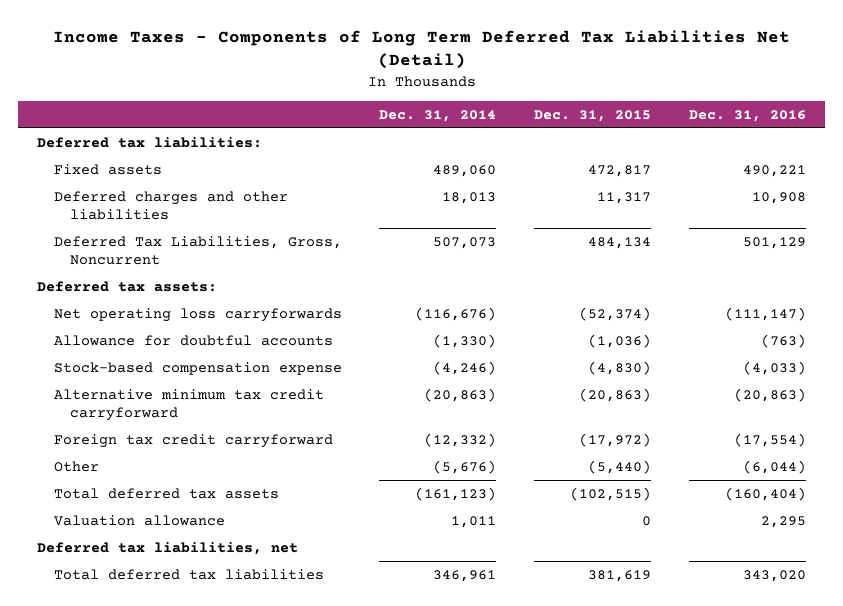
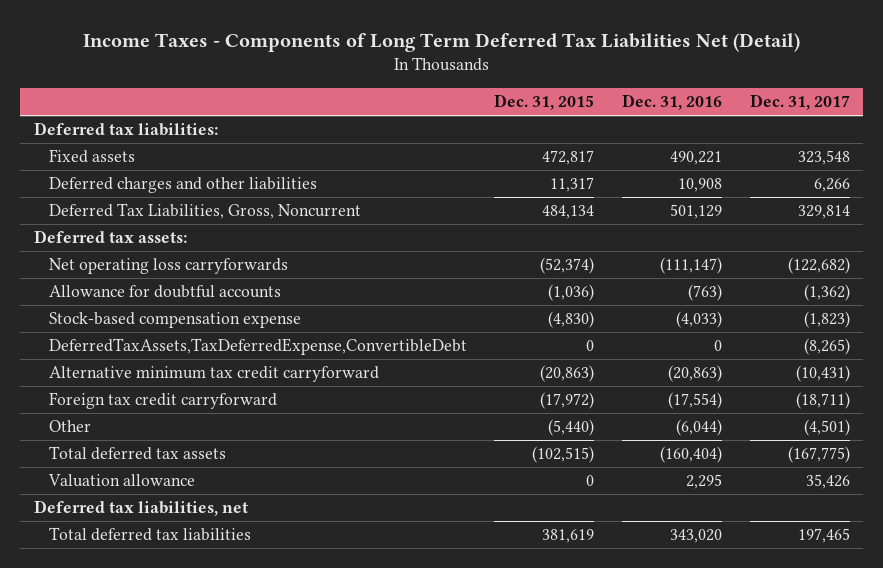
- | Dec. 31, 2014 | Dec. 31, 2015 | Dec. 31, 2016
+ | Dec. 31, 2015 | Dec. 31, 2016 | Dec. 31, 2017
+ DeferredTaxAssets,TaxDeferredExpense,ConvertibleDebt | 0 | 0 | (8,265)

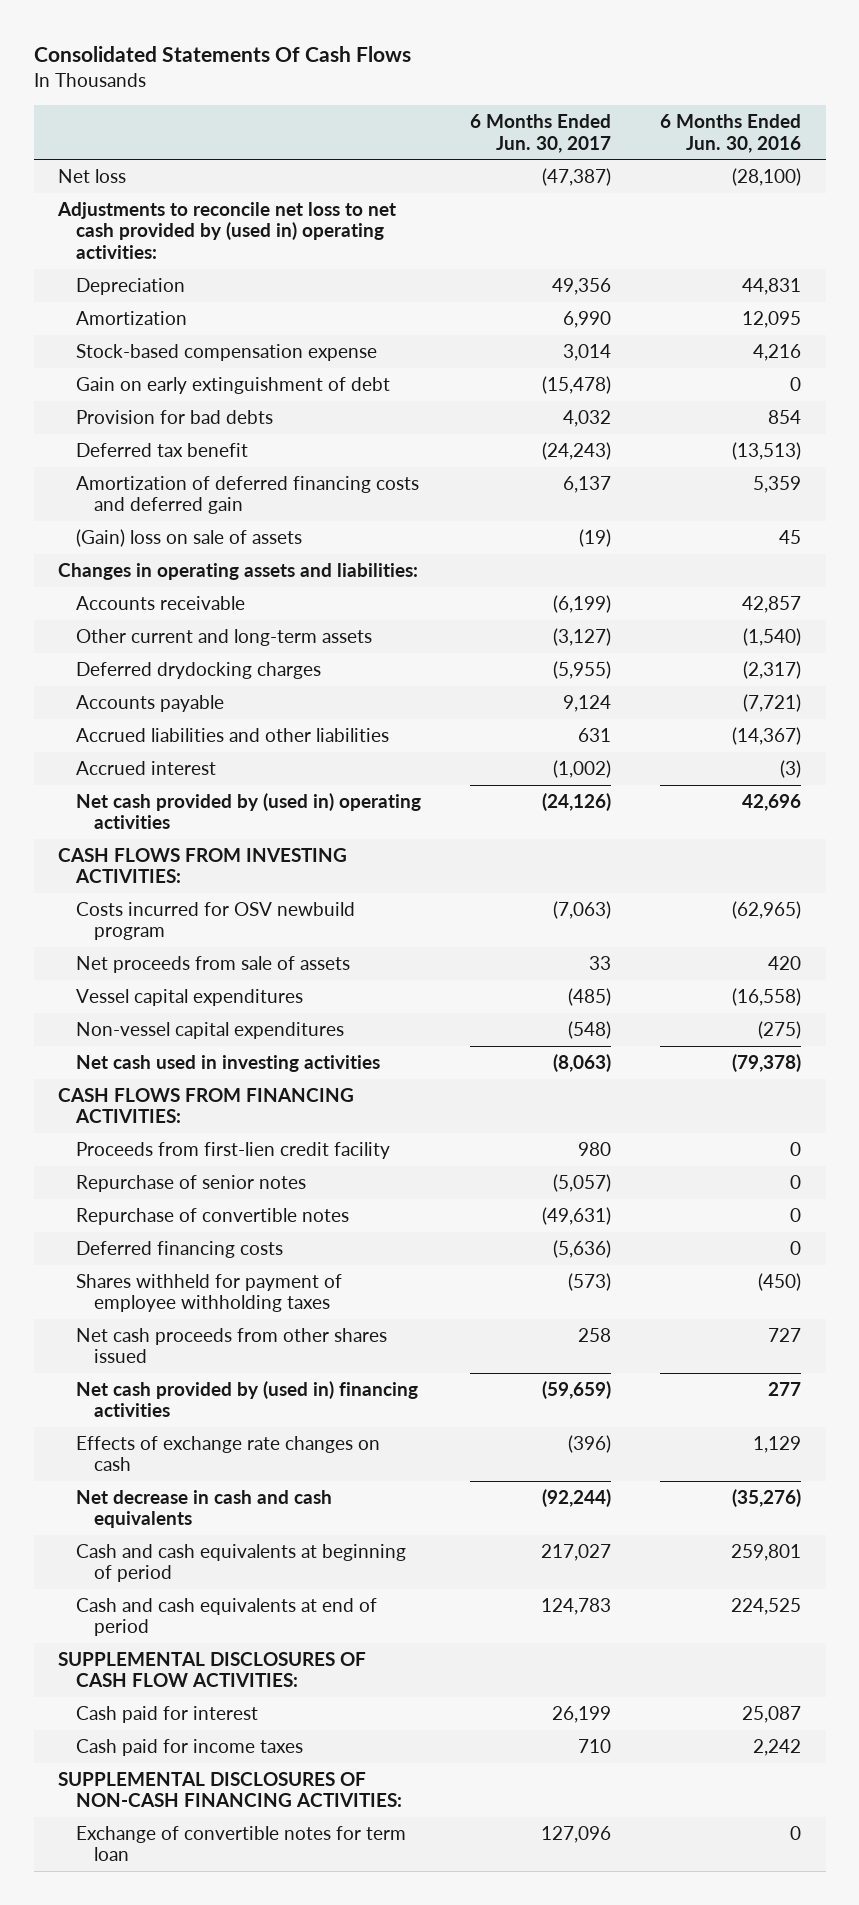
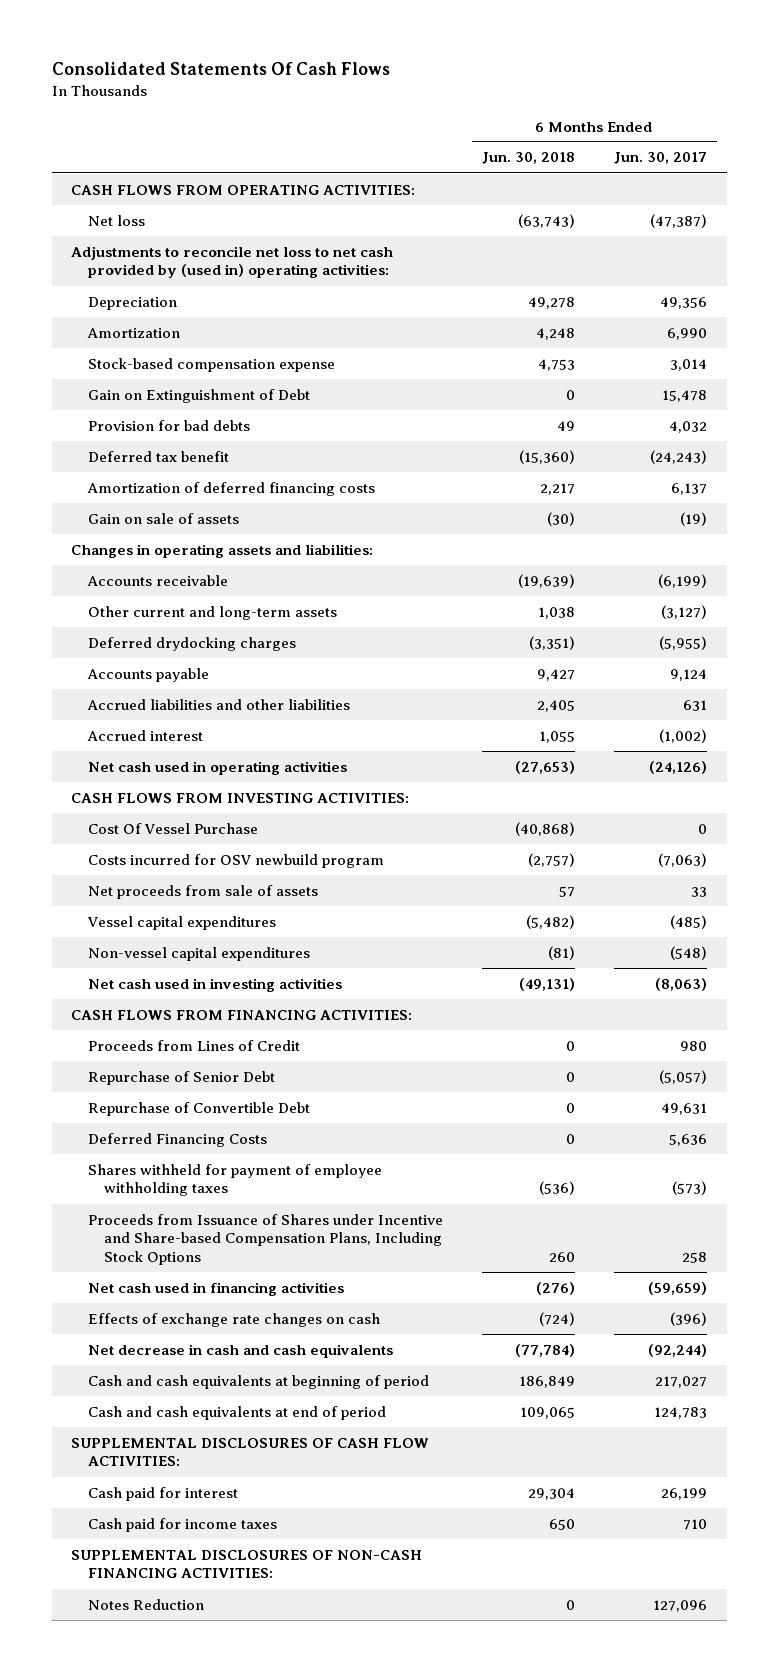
- | 6 Months Ended Jun. 30, 2017 | 6 Months Ended Jun. 30, 2016
+ | 6 Months Ended Jun. 30, 2018 | 6 Months Ended Jun. 30, 2017
+ CASH FLOWS FROM OPERATING ACTIVITIES:
- Gain on early extinguishment of debt | (15,478) | 0
+ Gain on Extinguishment of Debt | 0 | 15,478
- Amortization of deferred financing costs and deferred gain | 6,137 | 5,359
- (Gain) loss on sale of assets | (19) | 45
+ Amortization of deferred financing costs | 2,217 | 6,137
+ Gain on sale of assets | (30) | (19)
- Net cash provided by (used in) operating activities | (24,126) | 42,696
+ Net cash used in operating activities | (27,653) | (24,126)
+ Cost Of Vessel Purchase | (40,868) | 0
- Proceeds from first-lien credit facility | 980 | 0
- Repurchase of senior notes | (5,057) | 0
- Repurchase of convertible notes | (49,631) | 0
- Deferred financing costs | (5,636) | 0
+ Proceeds from Lines of Credit | 0 | 980
+ Repurchase of Senior Debt | 0 | (5,057)
+ Repurchase of Convertible Debt | 0 | 49,631
+ Deferred Financing Costs | 0 | 5,636
- Net cash proceeds from other shares issued | 258 | 727
- Net cash provided by (used in) financing activities | (59,659) | 277
+ Proceeds from Issuance of Shares under Incentive and Share-based Compensation Plans, Including Stock Options | 260 | 258
+ Net cash used in financing activities | (276) | (59,659)
- Exchange of convertible notes for term loan | 127,096 | 0
+ Notes Reduction | 0 | 127,096

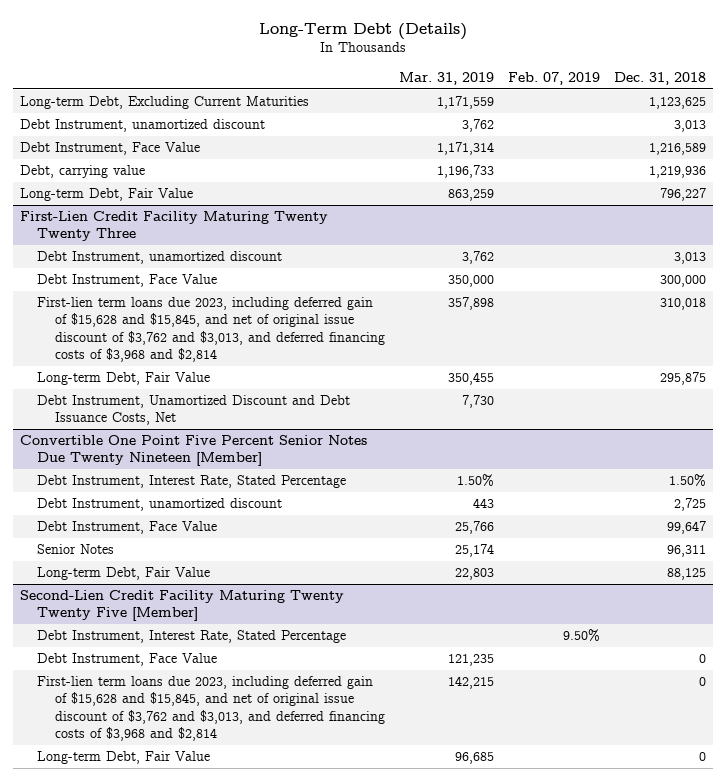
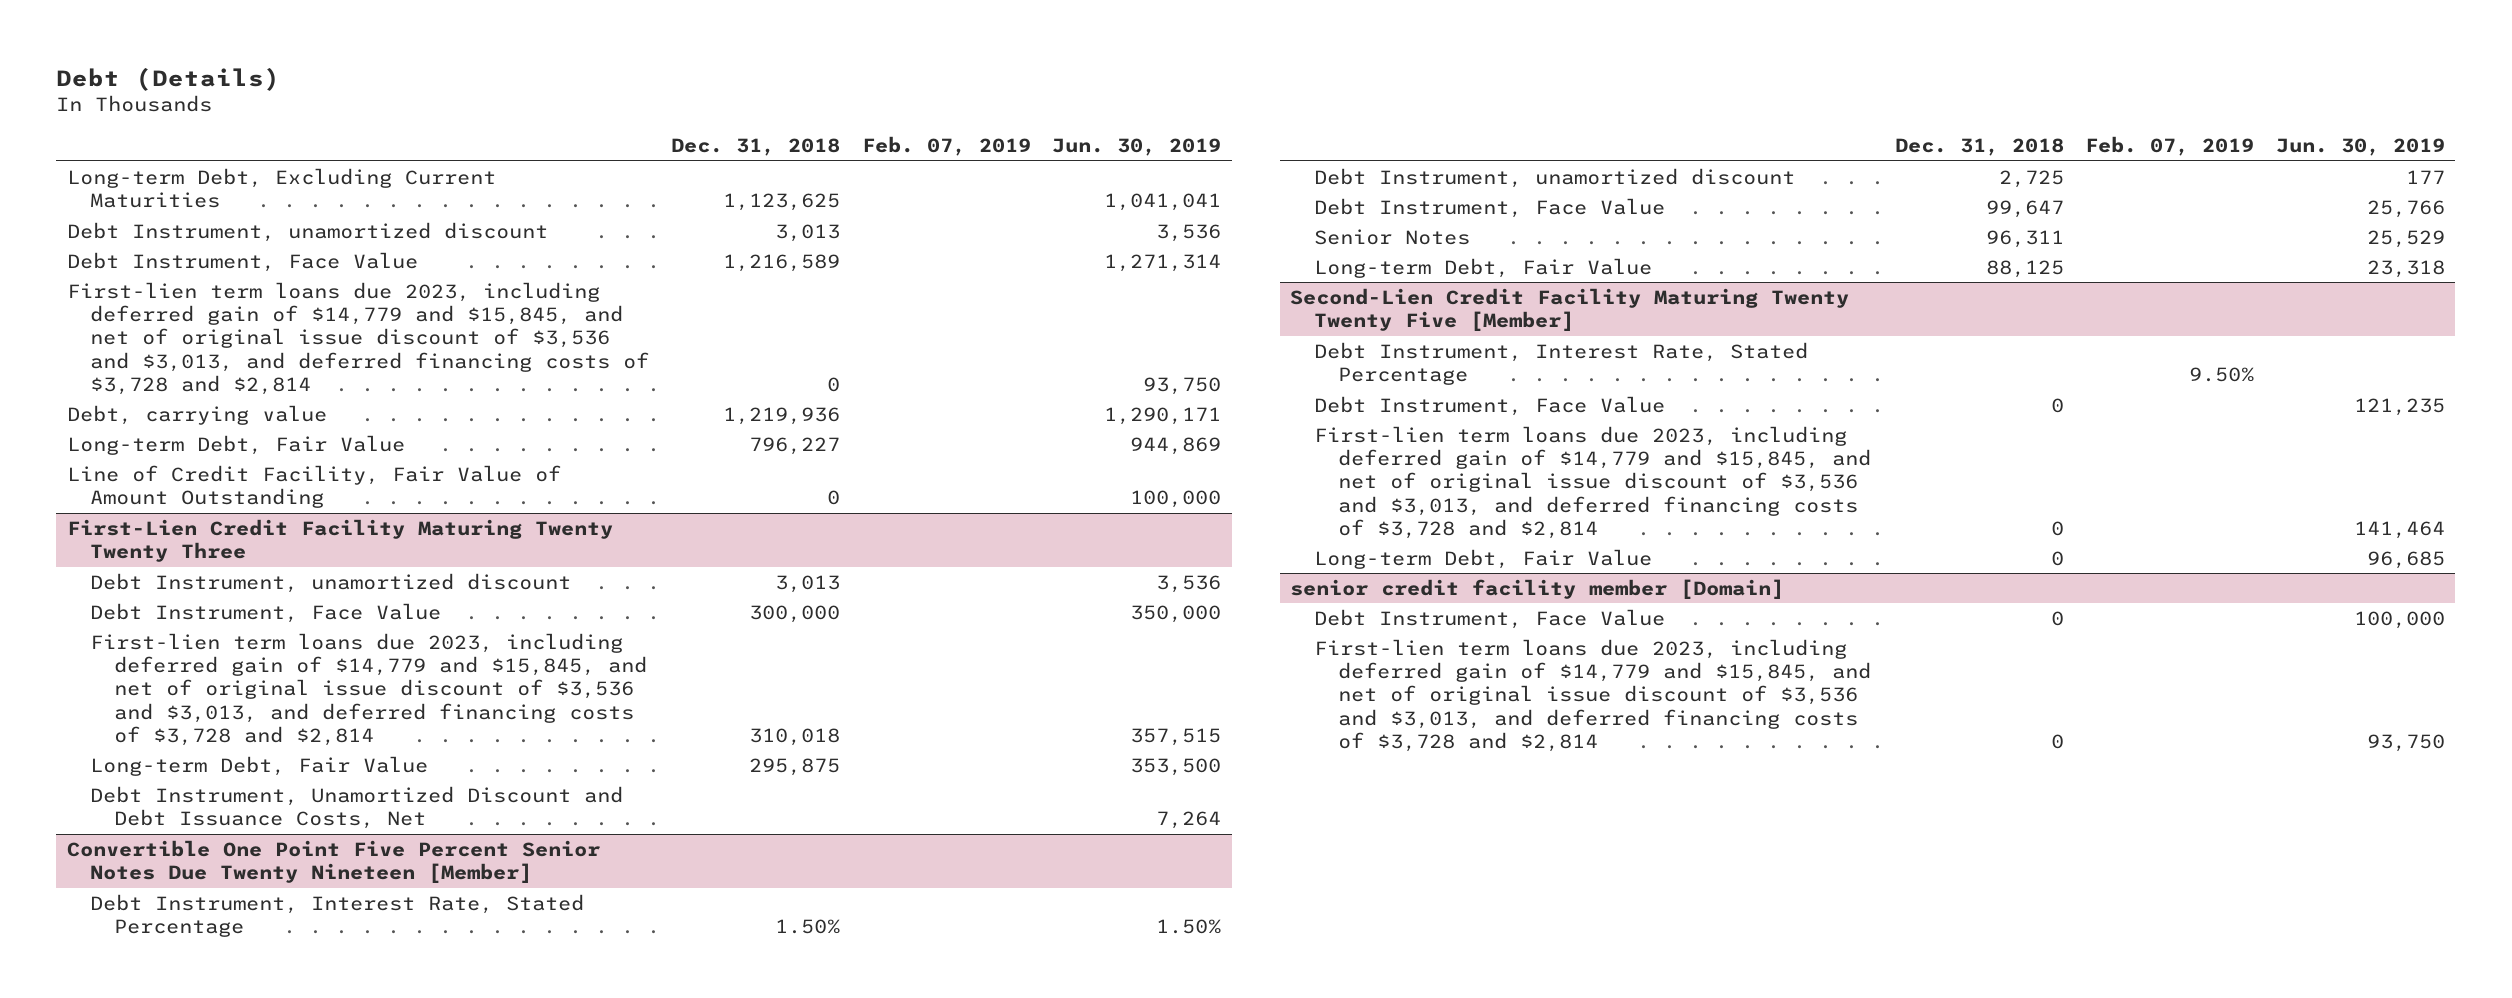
- Long-Term Debt (Details)
+ Debt (Details)
- | Mar. 31, 2019 | Feb. 07, 2019 | Dec. 31, 2018
+ | Dec. 31, 2018 | Feb. 07, 2019 | Jun. 30, 2019
+ First-lien term loans due 2023, including deferred gain of $14,779 and $15,845, and net of original issue discount of $3,536 and $3,013, and deferred financing costs of $3,728 and $2,814 | 0 | | 93,750
+ Line of Credit Facility, Fair Value of Amount Outstanding | 0 | | 100,000
@ First-Lien Credit Facility Maturing Twenty Twenty Three
- First-lien term loans due 2023, including deferred gain of $15,628 and $15,845, and net of original issue discount of $3,762 and $3,013, and deferred financing costs of $3,968 and $2,814 | 357,898 | | 310,018
+ First-lien term loans due 2023, including deferred gain of $14,779 and $15,845, and net of original issue discount of $3,536 and $3,013, and deferred financing costs of $3,728 and $2,814 | 310,018 | | 357,515
@ Second-Lien Credit Facility Maturing Twenty Twenty Five [Member]
- First-lien term loans due 2023, including deferred gain of $15,628 and $15,845, and net of original issue discount of $3,762 and $3,013, and deferred financing costs of $3,968 and $2,814 | 142,215 | | 0
+ First-lien term loans due 2023, including deferred gain of $14,779 and $15,845, and net of original issue discount of $3,536 and $3,013, and deferred financing costs of $3,728 and $2,814 | 0 | | 141,464
+ senior credit facility member [Domain]
+ Debt Instrument, Face Value | 0 | | 100,000
+ First-lien term loans due 2023, including deferred gain of $14,779 and $15,845, and net of original issue discount of $3,536 and $3,013, and deferred financing costs of $3,728 and $2,814 | 0 | | 93,750

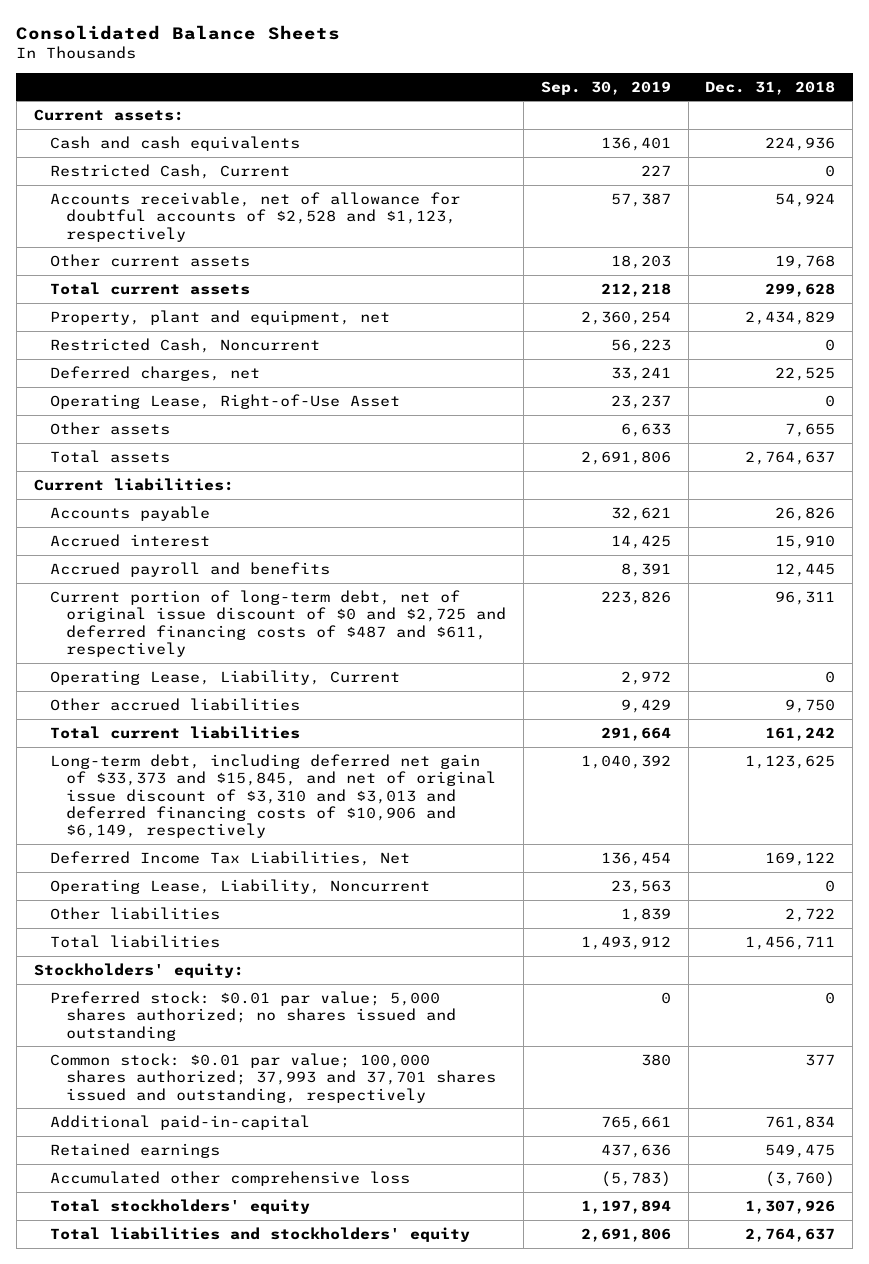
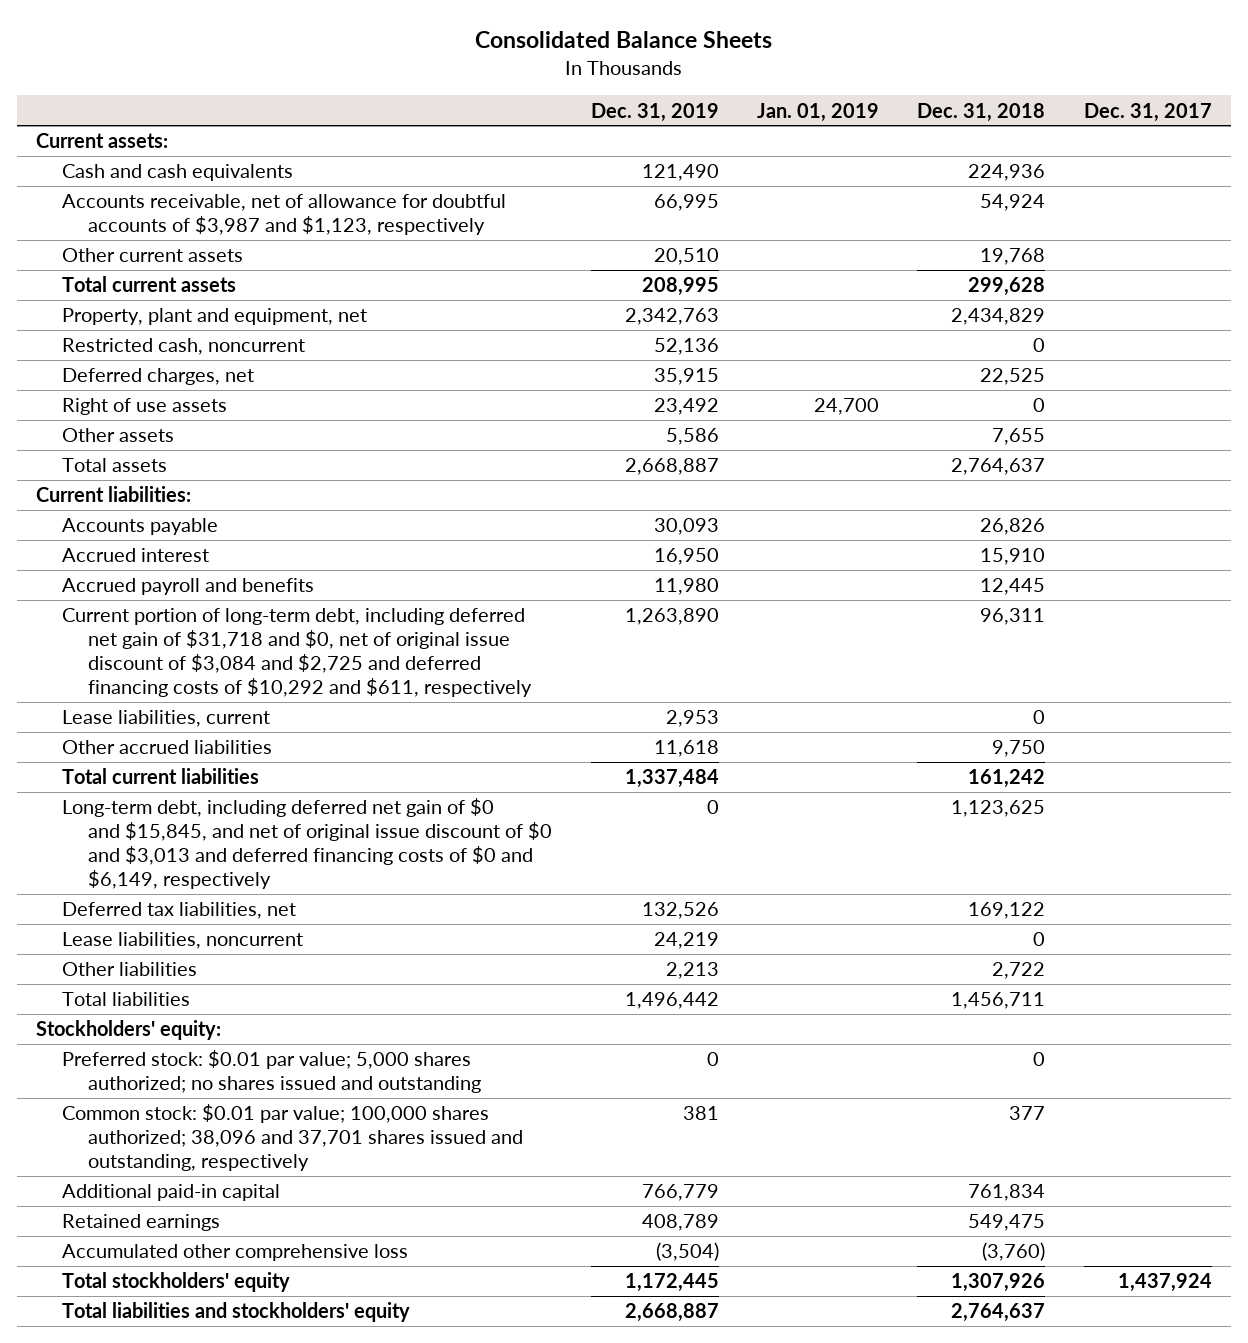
- | Sep. 30, 2019 | Dec. 31, 2018
+ | Dec. 31, 2019 | Jan. 01, 2019 | Dec. 31, 2018 | Dec. 31, 2017
- Restricted Cash, Current | 227 | 0
- Accounts receivable, net of allowance for doubtful accounts of $2,528 and $1,123, respectively | 57,387 | 54,924
+ Accounts receivable, net of allowance for doubtful accounts of $3,987 and $1,123, respectively | 66,995 | | 54,924 |
- Restricted Cash, Noncurrent | 56,223 | 0
+ Restricted cash, noncurrent | 52,136 | | 0 |
- Operating Lease, Right-of-Use Asset | 23,237 | 0
+ Right of use assets | 23,492 | 24,700 | 0 |
- Current portion of long-term debt, net of original issue discount of $0 and $2,725 and deferred financing costs of $487 and $611, respectively | 223,826 | 96,311
- Operating Lease, Liability, Current | 2,972 | 0
+ Current portion of long-term debt, including deferred net gain of $31,718 and $0, net of original issue discount of $3,084 and $2,725 and deferred financing costs of $10,292 and $611, respectively | 1,263,890 | | 96,311 |
+ Lease liabilities, current | 2,953 | | 0 |
- Long-term debt, including deferred net gain of $33,373 and $15,845, and net of original issue discount of $3,310 and $3,013 and deferred financing costs of $10,906 and $6,149, respectively | 1,040,392 | 1,123,625
- Deferred Income Tax Liabilities, Net | 136,454 | 169,122
- Operating Lease, Liability, Noncurrent | 23,563 | 0
+ Long-term debt, including deferred net gain of $0 and $15,845, and net of original issue discount of $0 and $3,013 and deferred financing costs of $0 and $6,149, respectively | 0 | | 1,123,625 |
+ Deferred tax liabilities, net | 132,526 | | 169,122 |
+ Lease liabilities, noncurrent | 24,219 | | 0 |
- Common stock: $0.01 par value; 100,000 shares authorized; 37,993 and 37,701 shares issued and outstanding, respectively | 380 | 377
- Additional paid-in-capital | 765,661 | 761,834
+ Common stock: $0.01 par value; 100,000 shares authorized; 38,096 and 37,701 shares issued and outstanding, respectively | 381 | | 377 |
+ Additional paid-in capital | 766,779 | | 761,834 |

